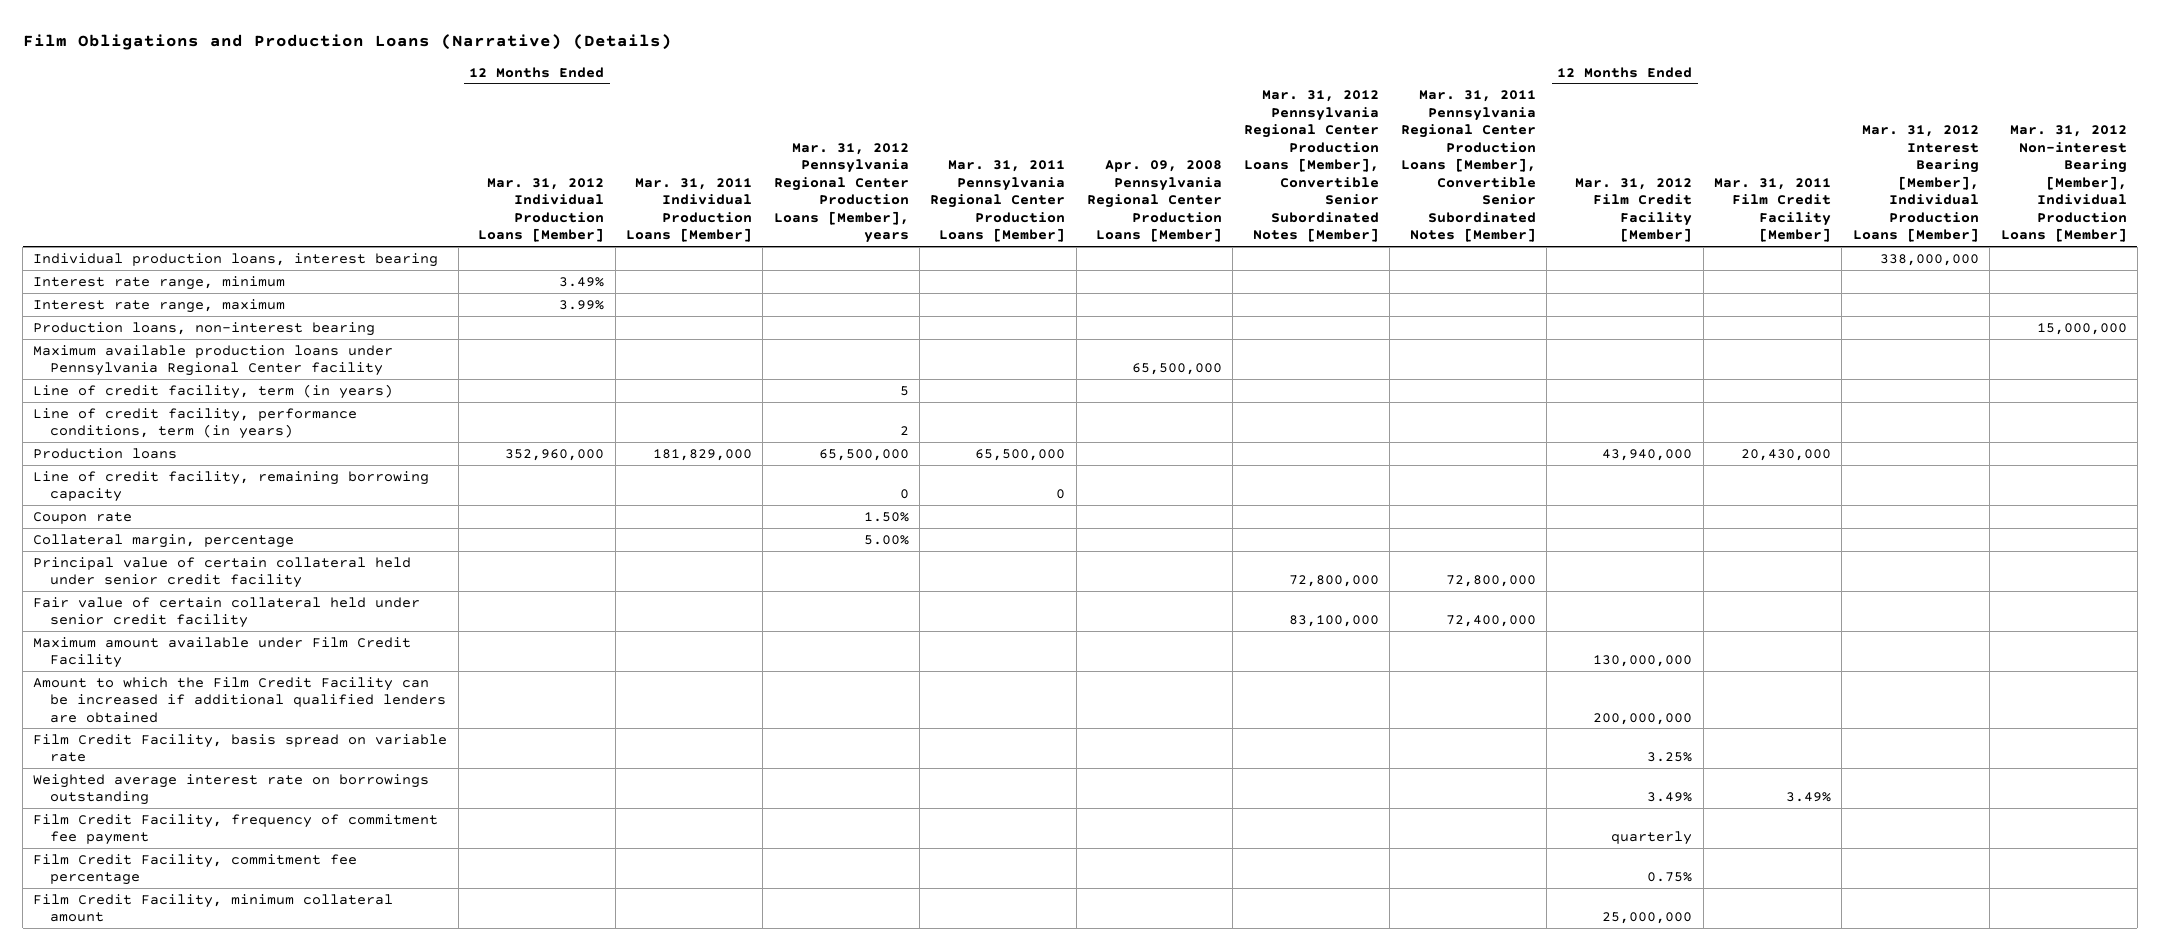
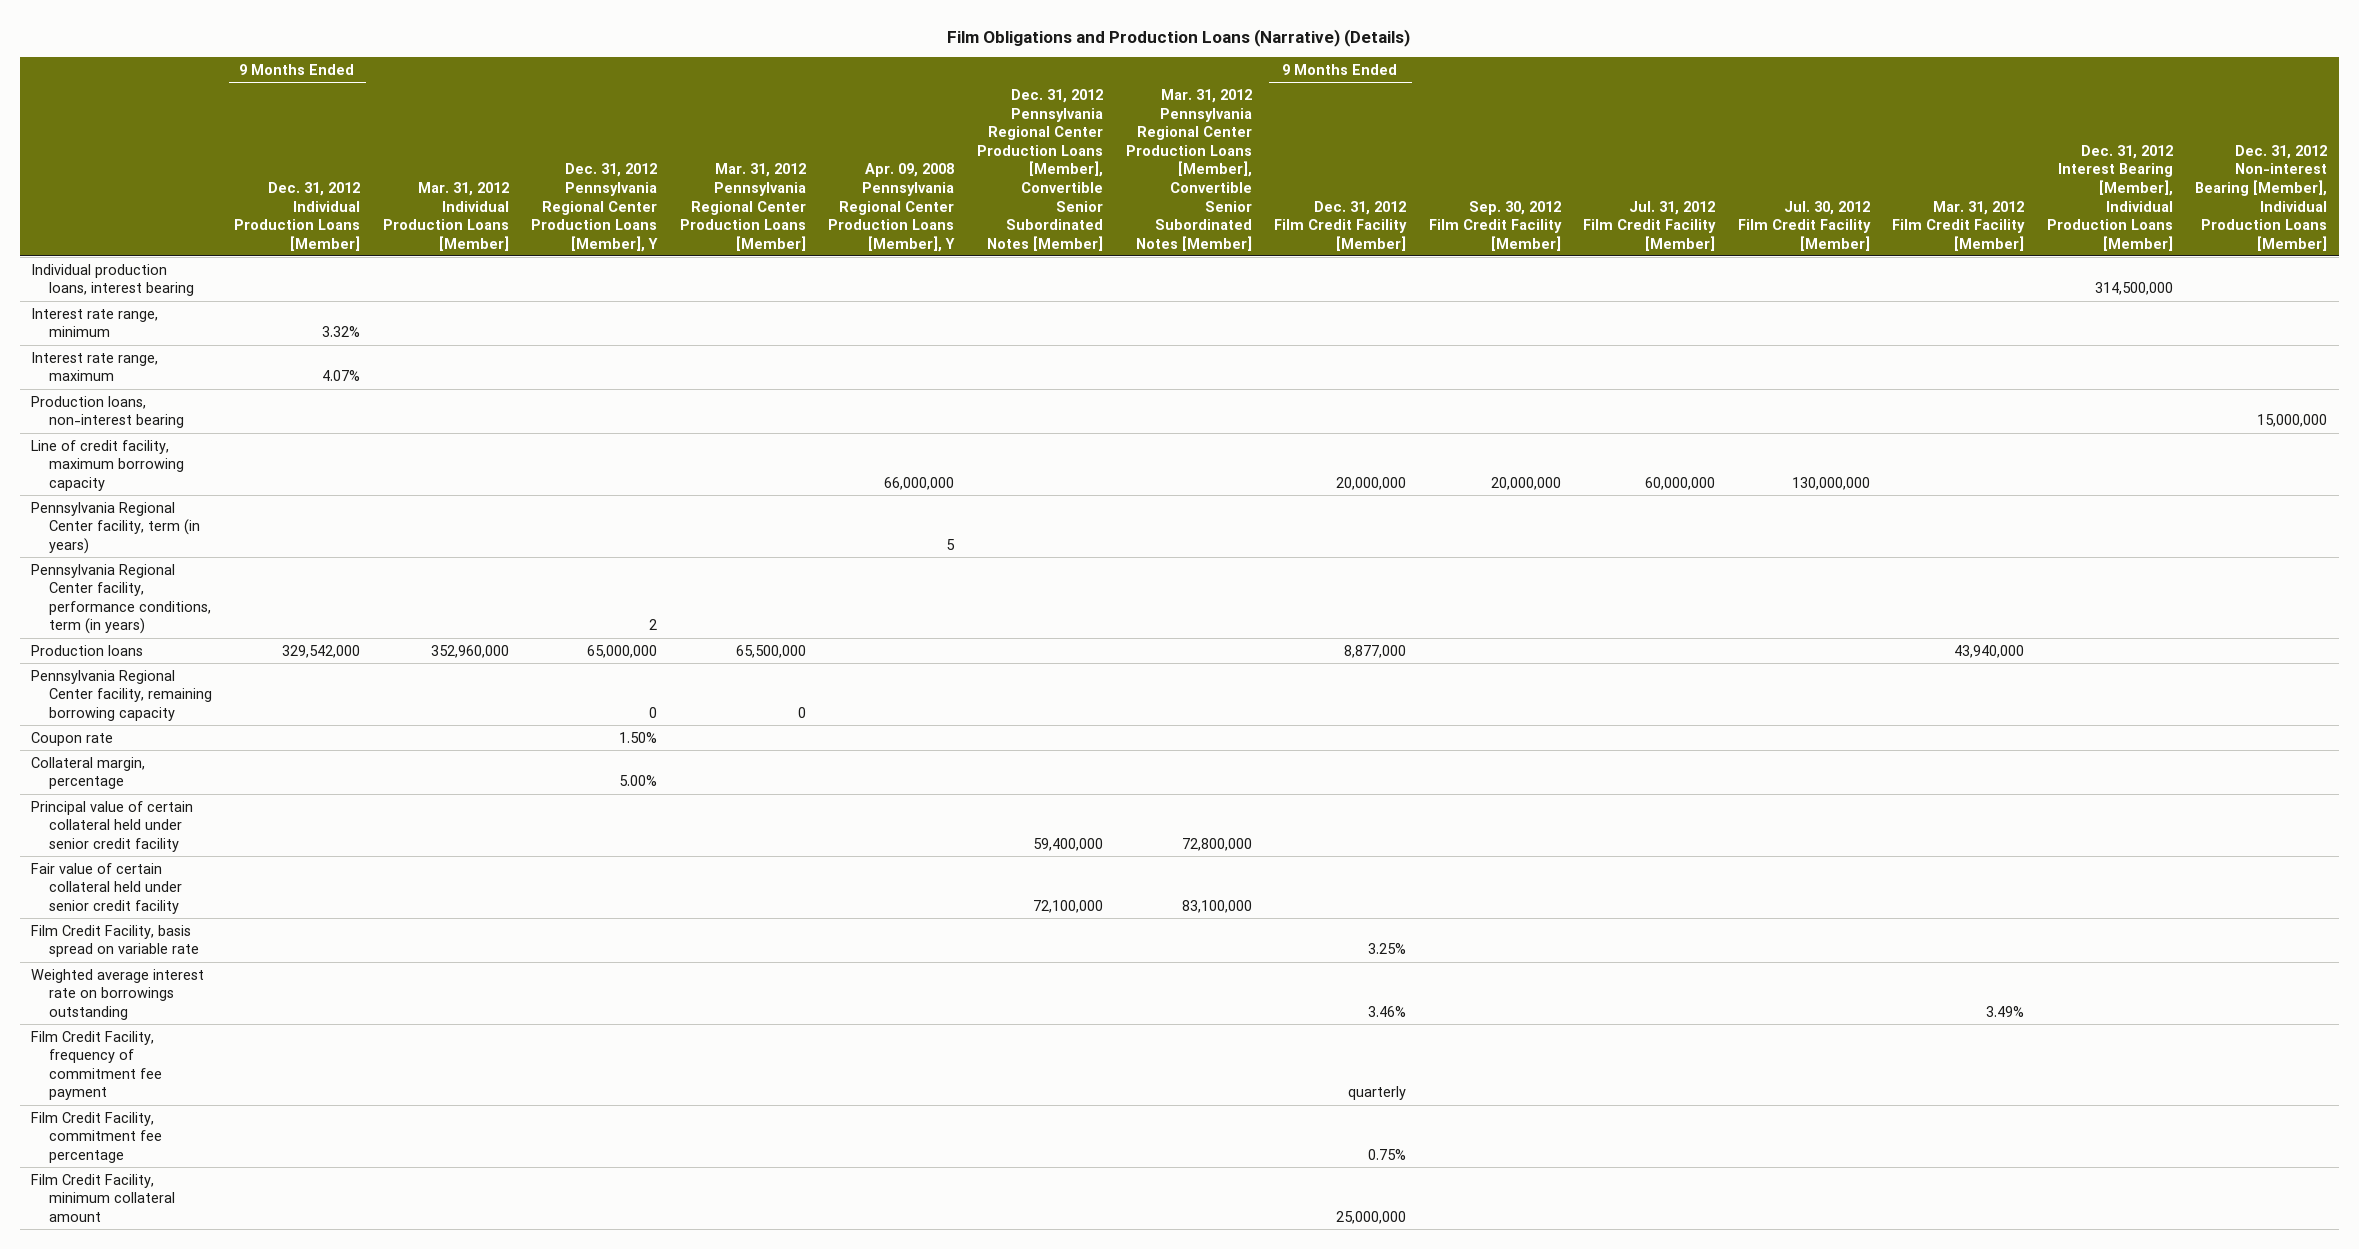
- | 12 Months Ended Mar. 31, 2012 Individual Production Loans [Member] | Mar. 31, 2011 Individual Production Loans [Member] | Mar. 31, 2012 Pennsylvania Regional Center Production Loans [Member], years | Mar. 31, 2011 Pennsylvania Regional Center Production Loans [Member] | Apr. 09, 2008 Pennsylvania Regional Center Production Loans [Member] | Mar. 31, 2012 Pennsylvania Regional Center Production Loans [Member], Convertible Senior Subordinated Notes [Member] | Mar. 31, 2011 Pennsylvania Regional Center Production Loans [Member], Convertible Senior Subordinated Notes [Member] | 12 Months Ended Mar. 31, 2012 Film Credit Facility [Member] | Mar. 31, 2011 Film Credit Facility [Member] | Mar. 31, 2012 Interest Bearing [Member], Individual Production Loans [Member] | Mar. 31, 2012 Non-interest Bearing [Member], Individual Production Loans [Member]
+ | 9 Months Ended Dec. 31, 2012 Individual Production Loans [Member] | Mar. 31, 2012 Individual Production Loans [Member] | Dec. 31, 2012 Pennsylvania Regional Center Production Loans [Member], Y | Mar. 31, 2012 Pennsylvania Regional Center Production Loans [Member] | Apr. 09, 2008 Pennsylvania Regional Center Production Loans [Member], Y | Dec. 31, 2012 Pennsylvania Regional Center Production Loans [Member], Convertible Senior Subordinated Notes [Member] | Mar. 31, 2012 Pennsylvania Regional Center Production Loans [Member], Convertible Senior Subordinated Notes [Member] | 9 Months Ended Dec. 31, 2012 Film Credit Facility [Member] | Sep. 30, 2012 Film Credit Facility [Member] | Jul. 31, 2012 Film Credit Facility [Member] | Jul. 30, 2012 Film Credit Facility [Member] | Mar. 31, 2012 Film Credit Facility [Member] | Dec. 31, 2012 Interest Bearing [Member], Individual Production Loans [Member] | Dec. 31, 2012 Non-interest Bearing [Member], Individual Production Loans [Member]
- Maximum available production loans under Pennsylvania Regional Center facility | | | | | 65,500,000 | | | | | |
- Line of credit facility, term (in years) | | | 5 | | | | | | | |
- Line of credit facility, performance conditions, term (in years) | | | 2 | | | | | | | |
+ Line of credit facility, maximum borrowing capacity | | | | | 66,000,000 | | | 20,000,000 | 20,000,000 | 60,000,000 | 130,000,000 | | |
+ Pennsylvania Regional Center facility, term (in years) | | | | | 5 | | | | | | | | |
+ Pennsylvania Regional Center facility, performance conditions, term (in years) | | | 2 | | | | | | | | | | |
- Line of credit facility, remaining borrowing capacity | | | 0 | 0 | | | | | | |
+ Pennsylvania Regional Center facility, remaining borrowing capacity | | | 0 | 0 | | | | | | | | | |
- Maximum amount available under Film Credit Facility | | | | | | | | 130,000,000 | | |
- Amount to which the Film Credit Facility can be increased if additional qualified lenders are obtained | | | | | | | | 200,000,000 | | |

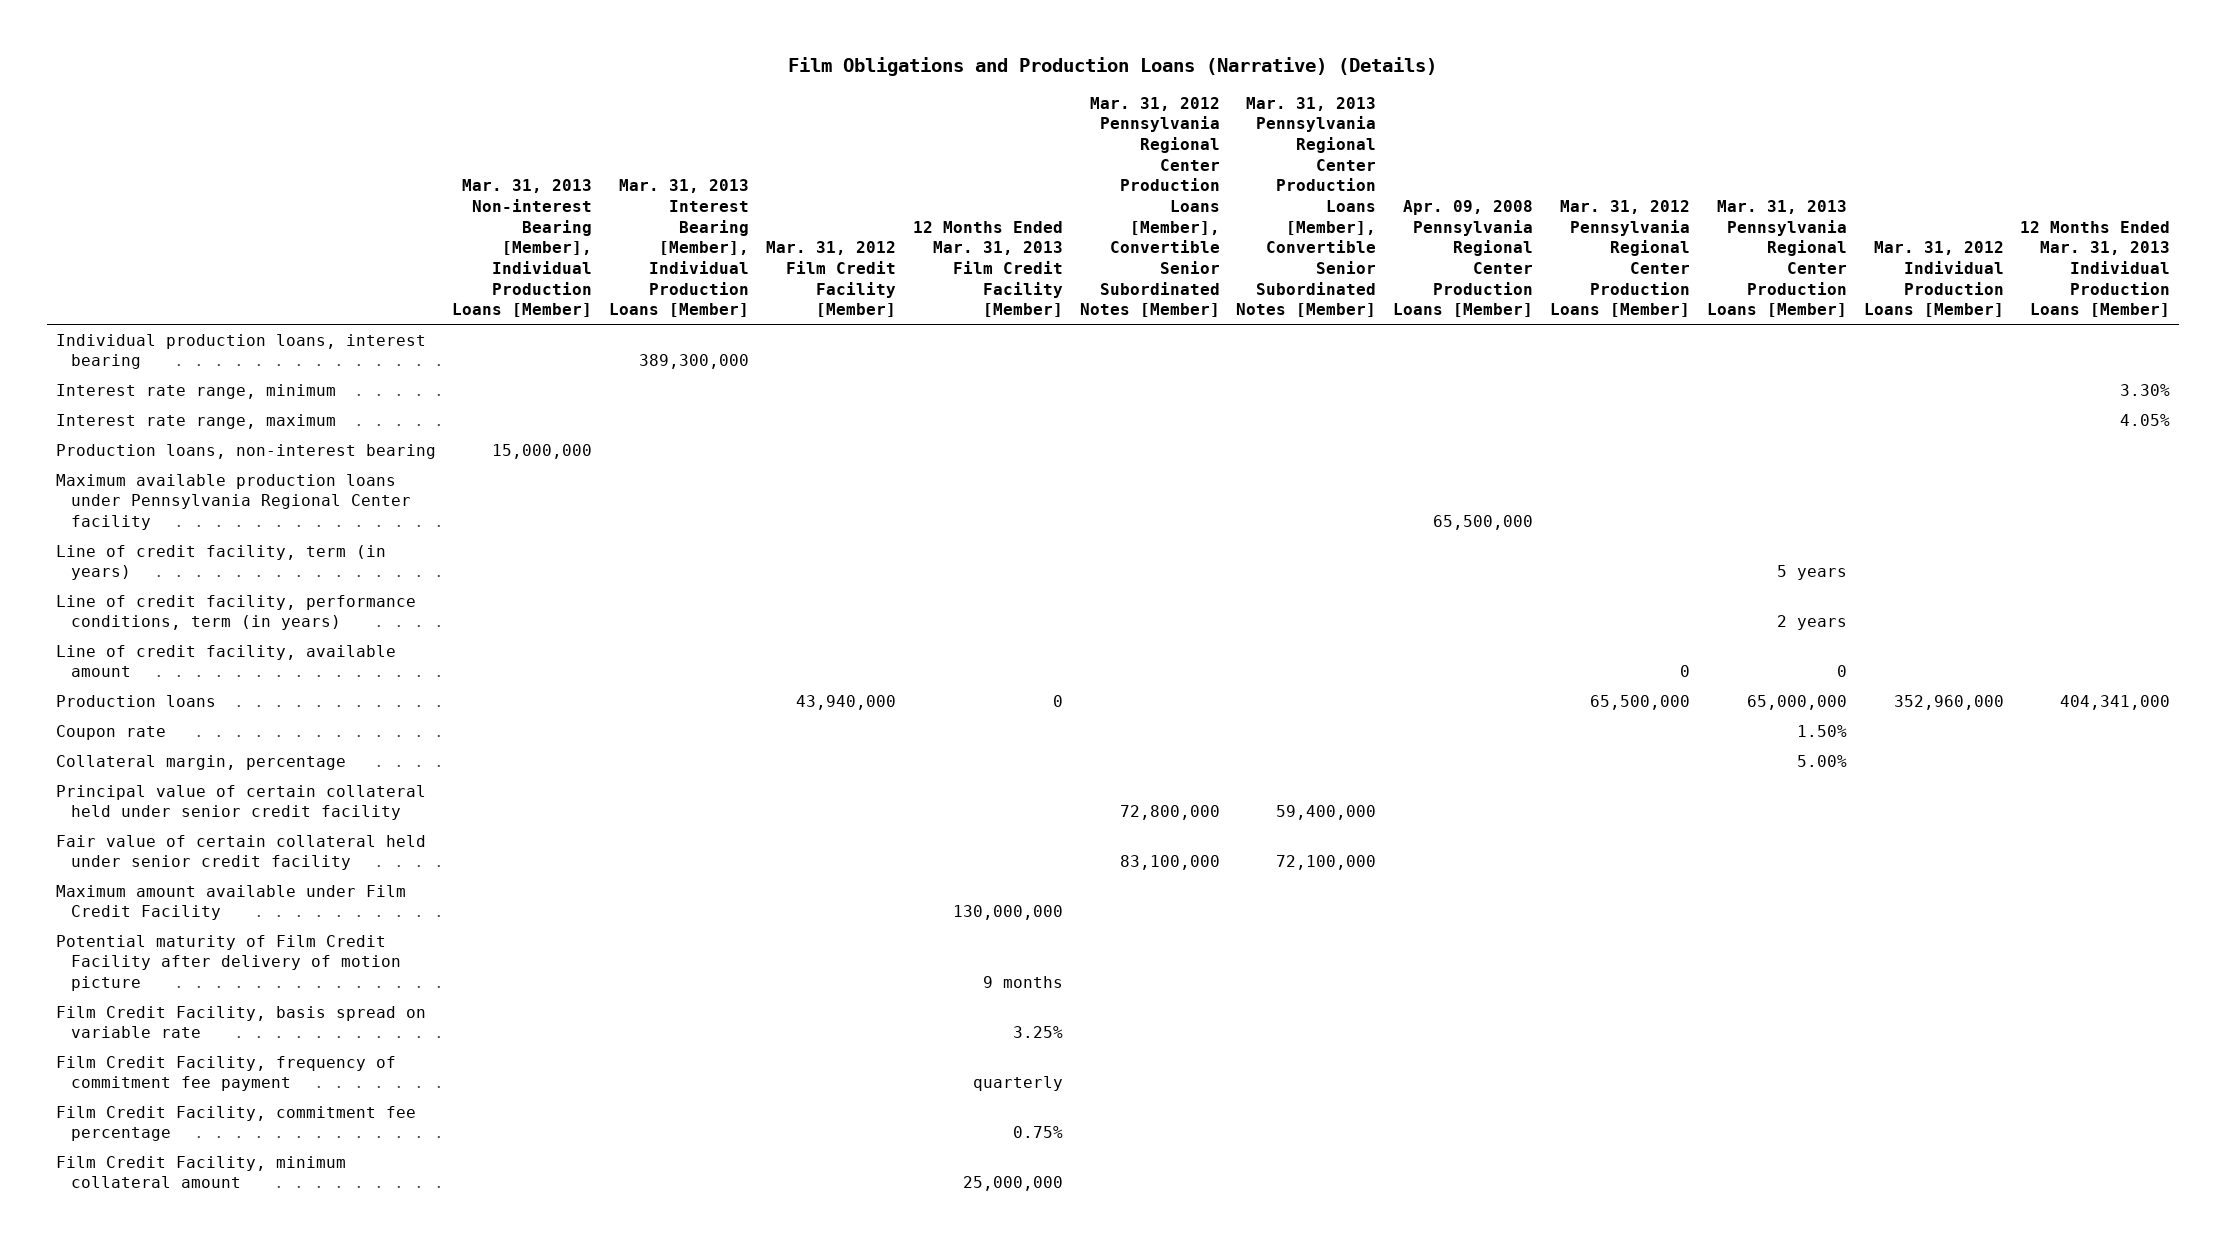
- | 9 Months Ended Dec. 31, 2012 Individual Production Loans [Member] | Mar. 31, 2012 Individual Production Loans [Member] | Dec. 31, 2012 Pennsylvania Regional Center Production Loans [Member], Y | Mar. 31, 2012 Pennsylvania Regional Center Production Loans [Member] | Apr. 09, 2008 Pennsylvania Regional Center Production Loans [Member], Y | Dec. 31, 2012 Pennsylvania Regional Center Production Loans [Member], Convertible Senior Subordinated Notes [Member] | Mar. 31, 2012 Pennsylvania Regional Center Production Loans [Member], Convertible Senior Subordinated Notes [Member] | 9 Months Ended Dec. 31, 2012 Film Credit Facility [Member] | Sep. 30, 2012 Film Credit Facility [Member] | Jul. 31, 2012 Film Credit Facility [Member] | Jul. 30, 2012 Film Credit Facility [Member] | Mar. 31, 2012 Film Credit Facility [Member] | Dec. 31, 2012 Interest Bearing [Member], Individual Production Loans [Member] | Dec. 31, 2012 Non-interest Bearing [Member], Individual Production Loans [Member]
+ | Mar. 31, 2013 Non-interest Bearing [Member], Individual Production Loans [Member] | Mar. 31, 2013 Interest Bearing [Member], Individual Production Loans [Member] | Mar. 31, 2012 Film Credit Facility [Member] | 12 Months Ended Mar. 31, 2013 Film Credit Facility [Member] | Mar. 31, 2012 Pennsylvania Regional Center Production Loans [Member], Convertible Senior Subordinated Notes [Member] | Mar. 31, 2013 Pennsylvania Regional Center Production Loans [Member], Convertible Senior Subordinated Notes [Member] | Apr. 09, 2008 Pennsylvania Regional Center Production Loans [Member] | Mar. 31, 2012 Pennsylvania Regional Center Production Loans [Member] | Mar. 31, 2013 Pennsylvania Regional Center Production Loans [Member] | Mar. 31, 2012 Individual Production Loans [Member] | 12 Months Ended Mar. 31, 2013 Individual Production Loans [Member]
- Line of credit facility, maximum borrowing capacity | | | | | 66,000,000 | | | 20,000,000 | 20,000,000 | 60,000,000 | 130,000,000 | | |
- Pennsylvania Regional Center facility, term (in years) | | | | | 5 | | | | | | | | |
- Pennsylvania Regional Center facility, performance conditions, term (in years) | | | 2 | | | | | | | | | | |
+ Maximum available production loans under Pennsylvania Regional Center facility | | | | | | | 65,500,000 | | | |
+ Line of credit facility, term (in years) | | | | | | | | | 5 years | |
+ Line of credit facility, performance conditions, term (in years) | | | | | | | | | 2 years | |
+ Line of credit facility, available amount | | | | | | | | 0 | 0 | |
- Pennsylvania Regional Center facility, remaining borrowing capacity | | | 0 | 0 | | | | | | | | | |
+ Maximum amount available under Film Credit Facility | | | | 130,000,000 | | | | | | |
+ Potential maturity of Film Credit Facility after delivery of motion picture | | | | 9 months | | | | | | |
- Weighted average interest rate on borrowings outstanding | | | | | | | | 3.46% | | | | 3.49% | |

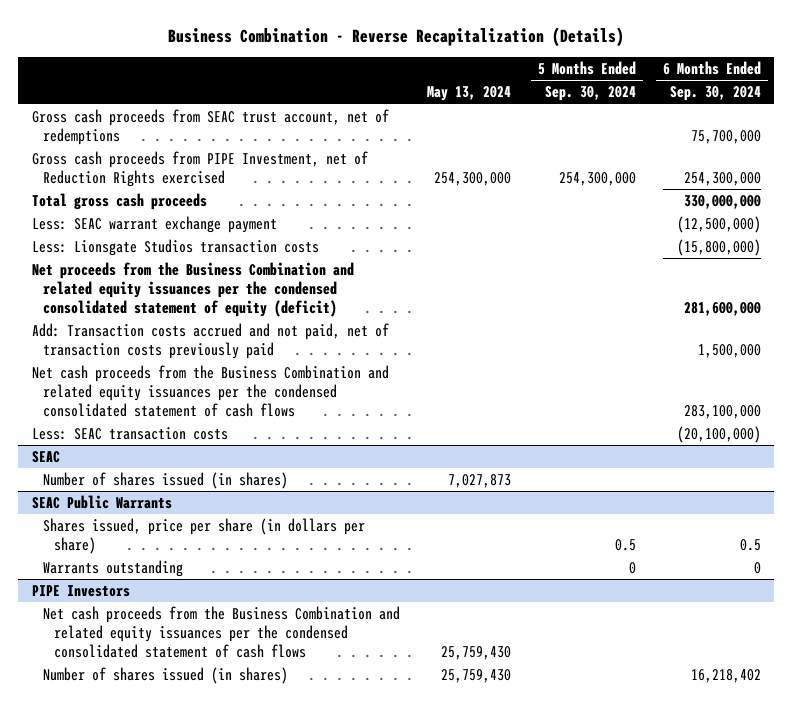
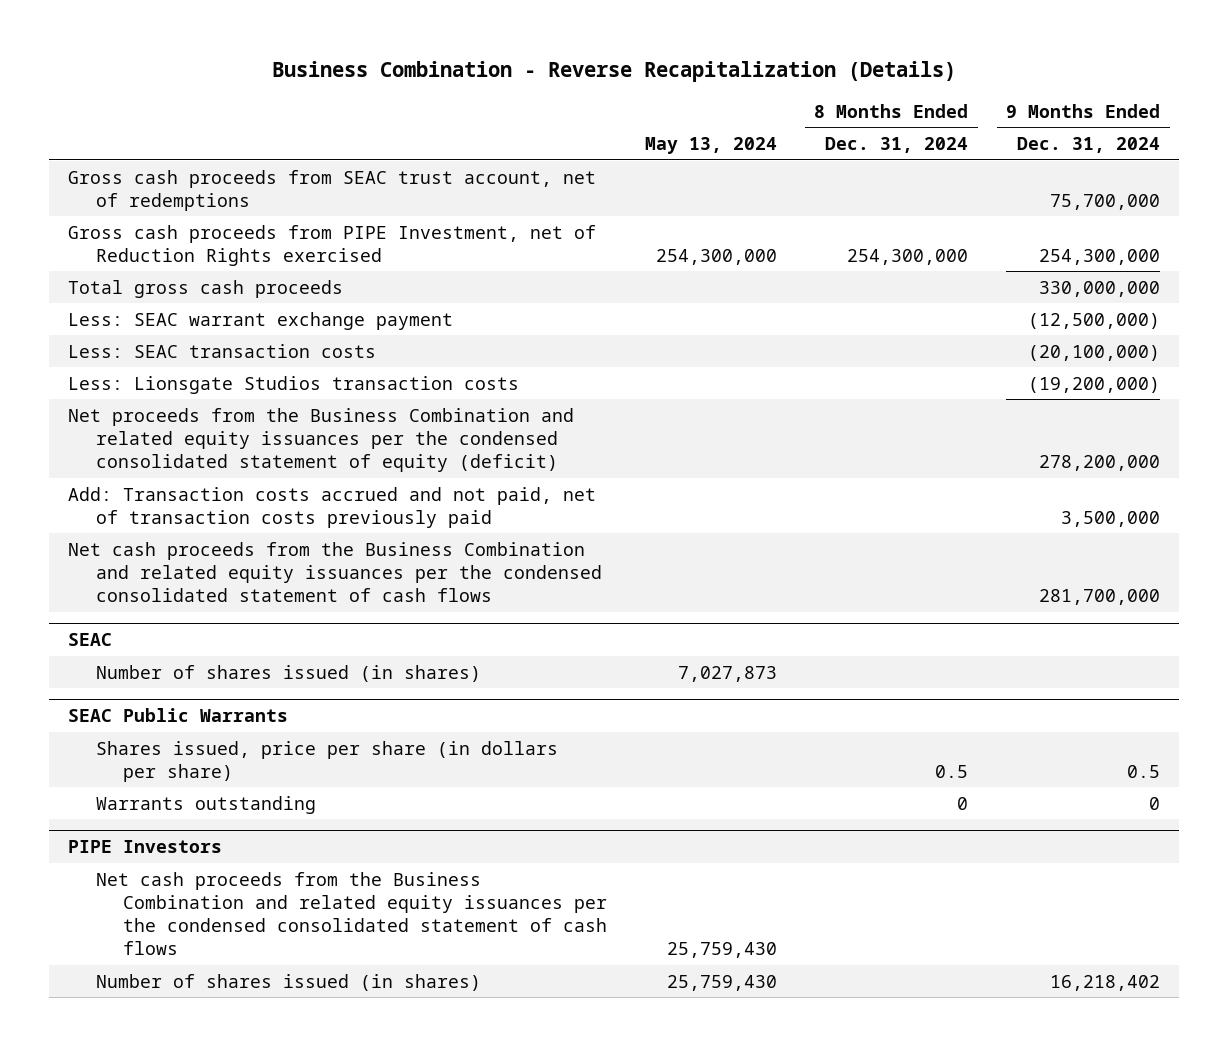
- | May 13, 2024 | 5 Months Ended Sep. 30, 2024 | 6 Months Ended Sep. 30, 2024
+ | May 13, 2024 | 8 Months Ended Dec. 31, 2024 | 9 Months Ended Dec. 31, 2024
moved up: Less: SEAC transaction costs | | | (20,100,000)

